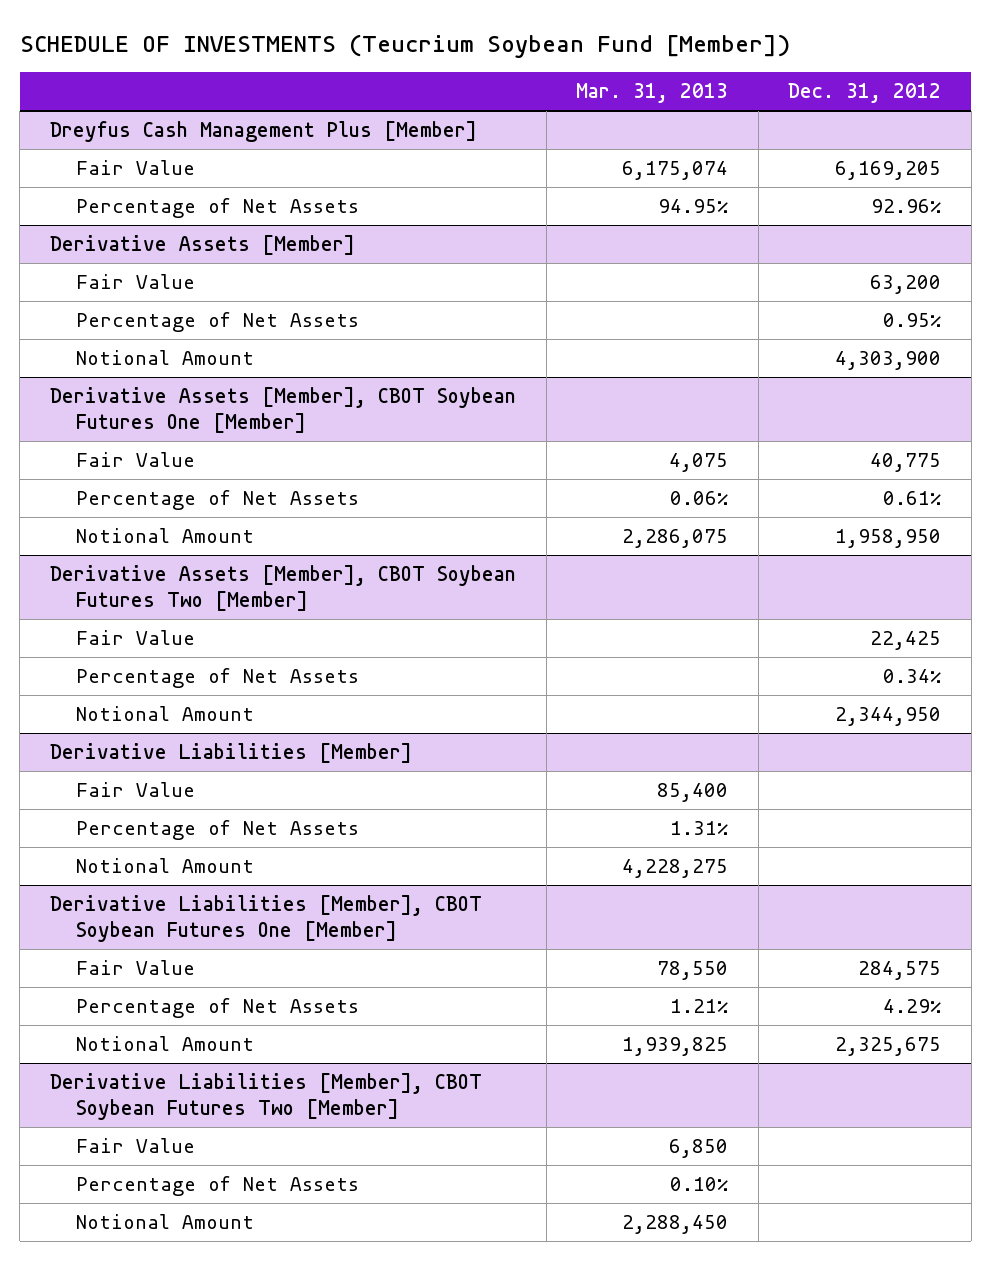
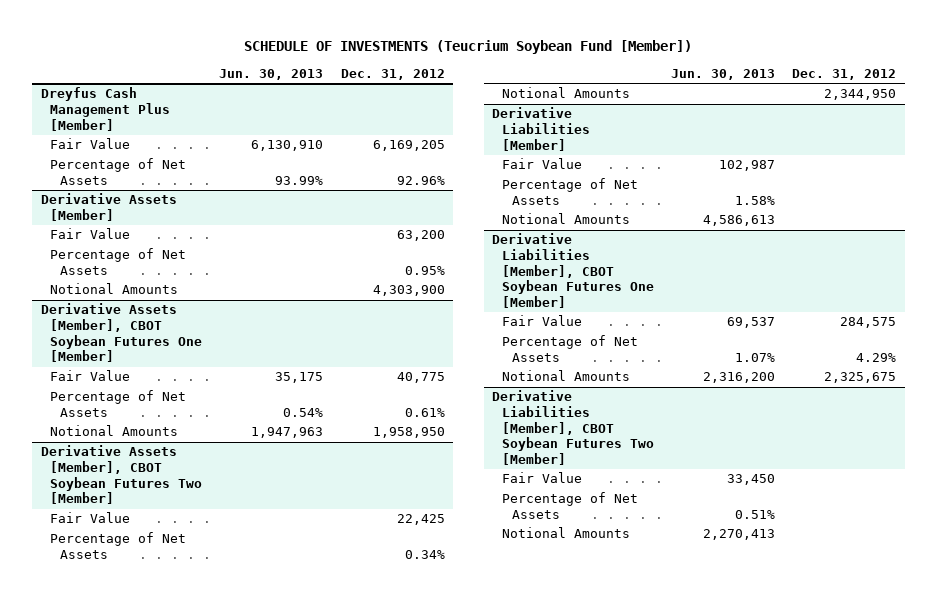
- | Mar. 31, 2013 | Dec. 31, 2012
+ | Jun. 30, 2013 | Dec. 31, 2012
@ Derivative Assets [Member]
- Notional Amount | | 4,303,900
+ Notional Amounts | | 4,303,900
@ Derivative Assets [Member], CBOT Soybean Futures One [Member]
- Notional Amount | 2,286,075 | 1,958,950
+ Notional Amounts | 1,947,963 | 1,958,950
@ Derivative Assets [Member], CBOT Soybean Futures Two [Member]
- Notional Amount | | 2,344,950
+ Notional Amounts | | 2,344,950
@ Derivative Liabilities [Member]
- Notional Amount | 4,228,275 |
+ Notional Amounts | 4,586,613 |
@ Derivative Liabilities [Member], CBOT Soybean Futures One [Member]
- Notional Amount | 1,939,825 | 2,325,675
+ Notional Amounts | 2,316,200 | 2,325,675
@ Derivative Liabilities [Member], CBOT Soybean Futures Two [Member]
- Notional Amount | 2,288,450 |
+ Notional Amounts | 2,270,413 |

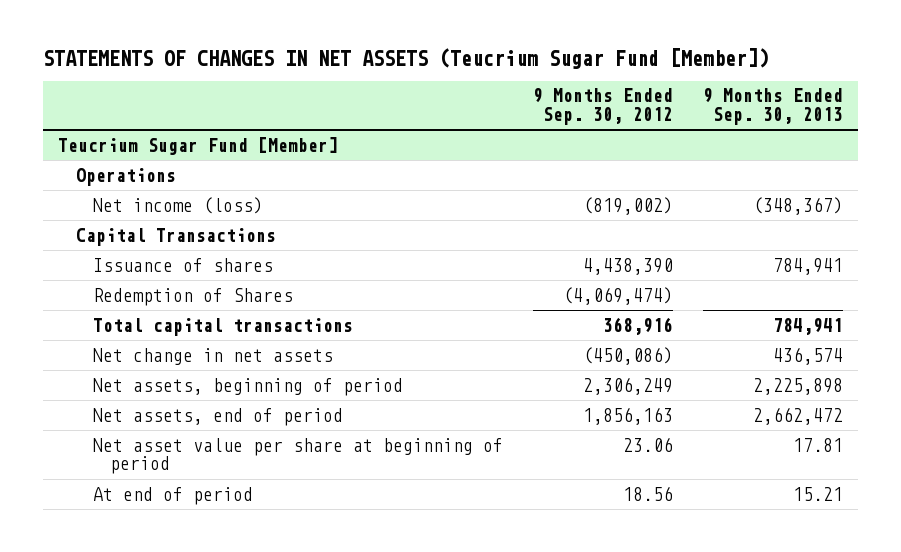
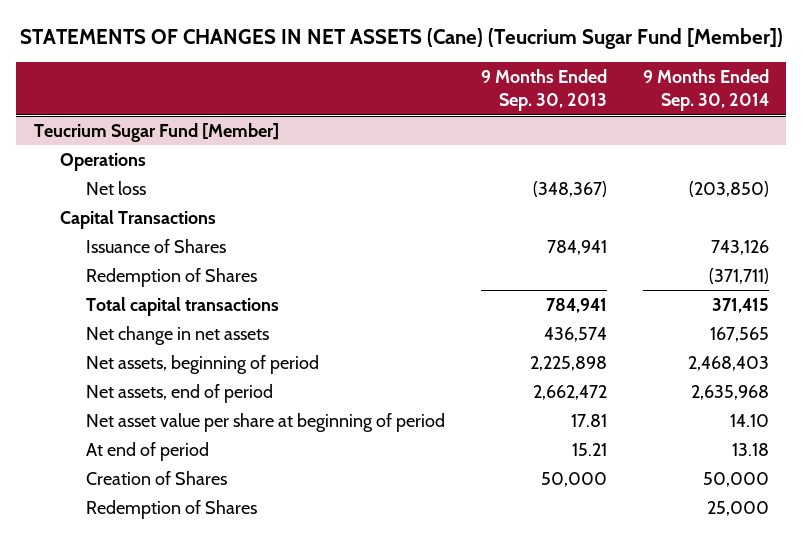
- STATEMENTS OF CHANGES IN NET ASSETS (Teucrium Sugar Fund [Member])
+ STATEMENTS OF CHANGES IN NET ASSETS (Cane) (Teucrium Sugar Fund [Member])
- | 9 Months Ended Sep. 30, 2012 | 9 Months Ended Sep. 30, 2013
+ | 9 Months Ended Sep. 30, 2013 | 9 Months Ended Sep. 30, 2014
@ Teucrium Sugar Fund [Member]
- Net income (loss) | (819,002) | (348,367)
+ Net loss | (348,367) | (203,850)
- Issuance of shares | 4,438,390 | 784,941
+ Issuance of Shares | 784,941 | 743,126
+ Creation of Shares | 50,000 | 50,000
+ Redemption of Shares | | 25,000

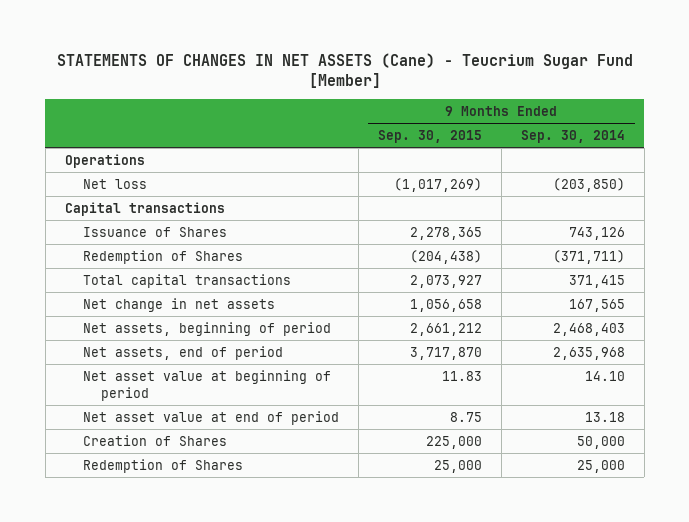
- STATEMENTS OF CHANGES IN NET ASSETS (Cane) (Teucrium Sugar Fund [Member])
+ STATEMENTS OF CHANGES IN NET ASSETS (Cane) - Teucrium Sugar Fund [Member]
- | 9 Months Ended Sep. 30, 2013 | 9 Months Ended Sep. 30, 2014
+ | 9 Months Ended Sep. 30, 2015 | 9 Months Ended Sep. 30, 2014
- Teucrium Sugar Fund [Member]
- Capital Transactions
+ Capital transactions
- Net asset value per share at beginning of period | 17.81 | 14.10
- At end of period | 15.21 | 13.18
+ Net asset value at beginning of period | 11.83 | 14.10
+ Net asset value at end of period | 8.75 | 13.18

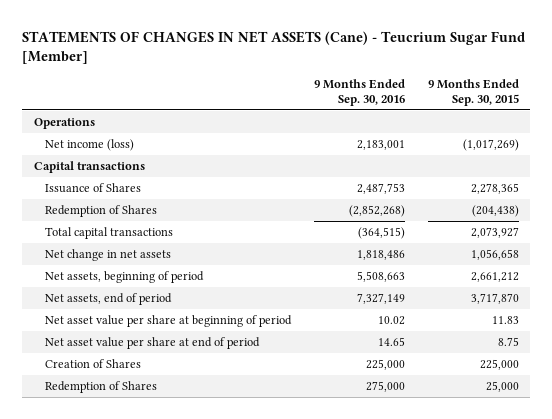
- | 9 Months Ended Sep. 30, 2015 | 9 Months Ended Sep. 30, 2014
+ | 9 Months Ended Sep. 30, 2016 | 9 Months Ended Sep. 30, 2015
- Net loss | (1,017,269) | (203,850)
+ Net income (loss) | 2,183,001 | (1,017,269)
- Net asset value at beginning of period | 11.83 | 14.10
- Net asset value at end of period | 8.75 | 13.18
+ Net asset value per share at beginning of period | 10.02 | 11.83
+ Net asset value per share at end of period | 14.65 | 8.75

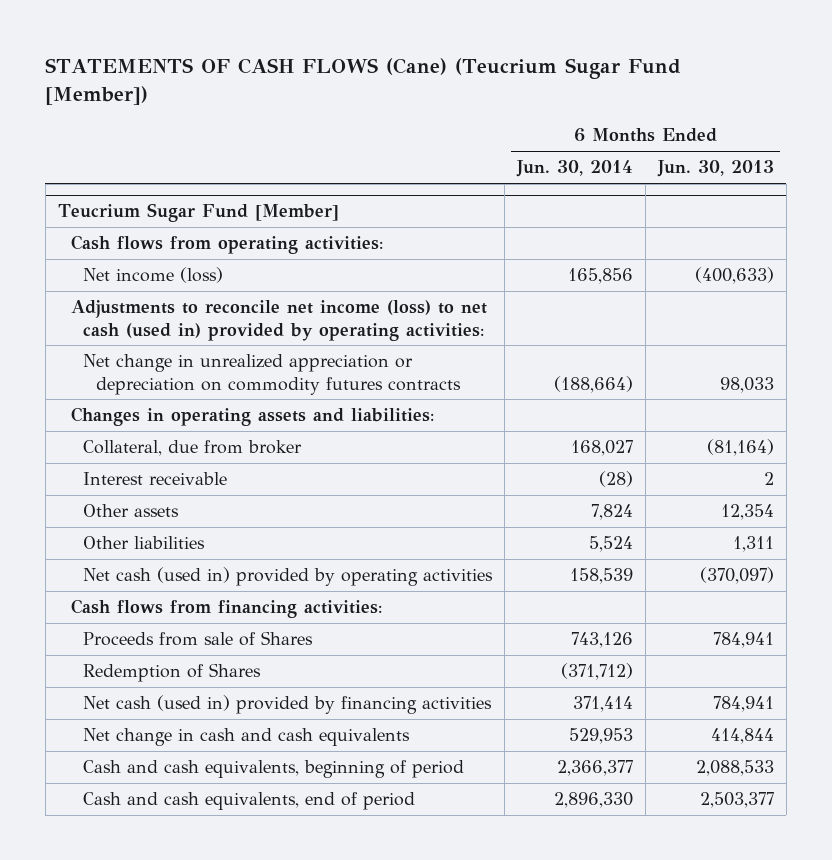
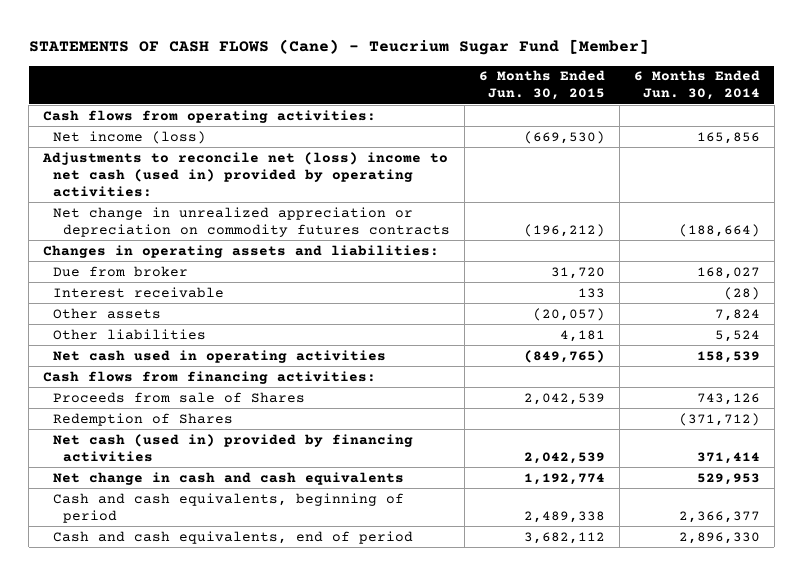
- STATEMENTS OF CASH FLOWS (Cane) (Teucrium Sugar Fund [Member])
+ STATEMENTS OF CASH FLOWS (Cane) - Teucrium Sugar Fund [Member]
- | 6 Months Ended Jun. 30, 2014 | 6 Months Ended Jun. 30, 2013
+ | 6 Months Ended Jun. 30, 2015 | 6 Months Ended Jun. 30, 2014
- Teucrium Sugar Fund [Member]
- Adjustments to reconcile net income (loss) to net cash (used in) provided by operating activities:
+ Adjustments to reconcile net (loss) income to net cash (used in) provided by operating activities:
- Collateral, due from broker | 168,027 | (81,164)
+ Due from broker | 31,720 | 168,027
- Net cash (used in) provided by operating activities | 158,539 | (370,097)
+ Net cash used in operating activities | (849,765) | 158,539

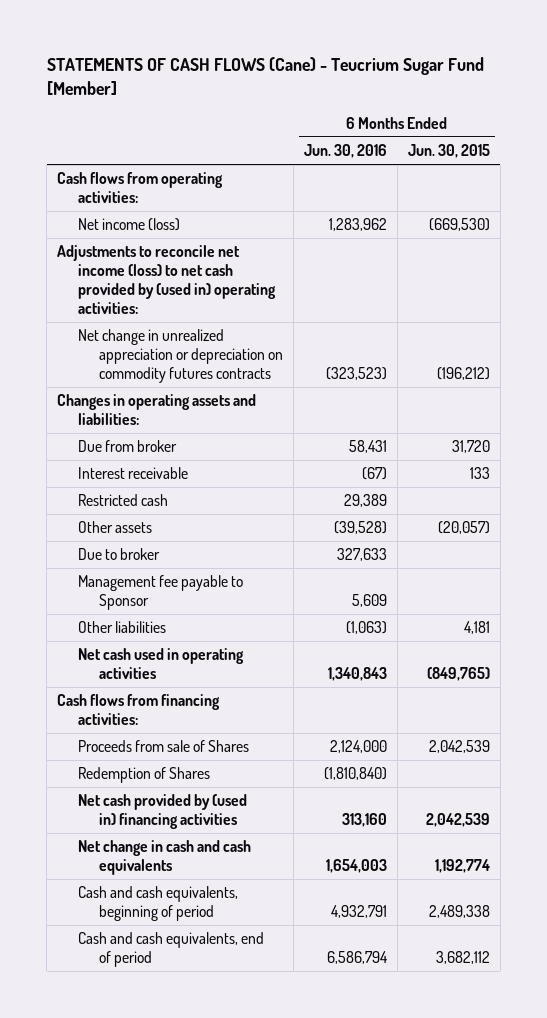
- | 6 Months Ended Jun. 30, 2015 | 6 Months Ended Jun. 30, 2014
+ | 6 Months Ended Jun. 30, 2016 | 6 Months Ended Jun. 30, 2015
- Adjustments to reconcile net (loss) income to net cash (used in) provided by operating activities:
+ Adjustments to reconcile net income (loss) to net cash provided by (used in) operating activities:
+ Restricted cash | 29,389 |
+ Due to broker | 327,633 |
+ Management fee payable to Sponsor | 5,609 |
- Net cash (used in) provided by financing activities | 2,042,539 | 371,414
+ Net cash provided by (used in) financing activities | 313,160 | 2,042,539

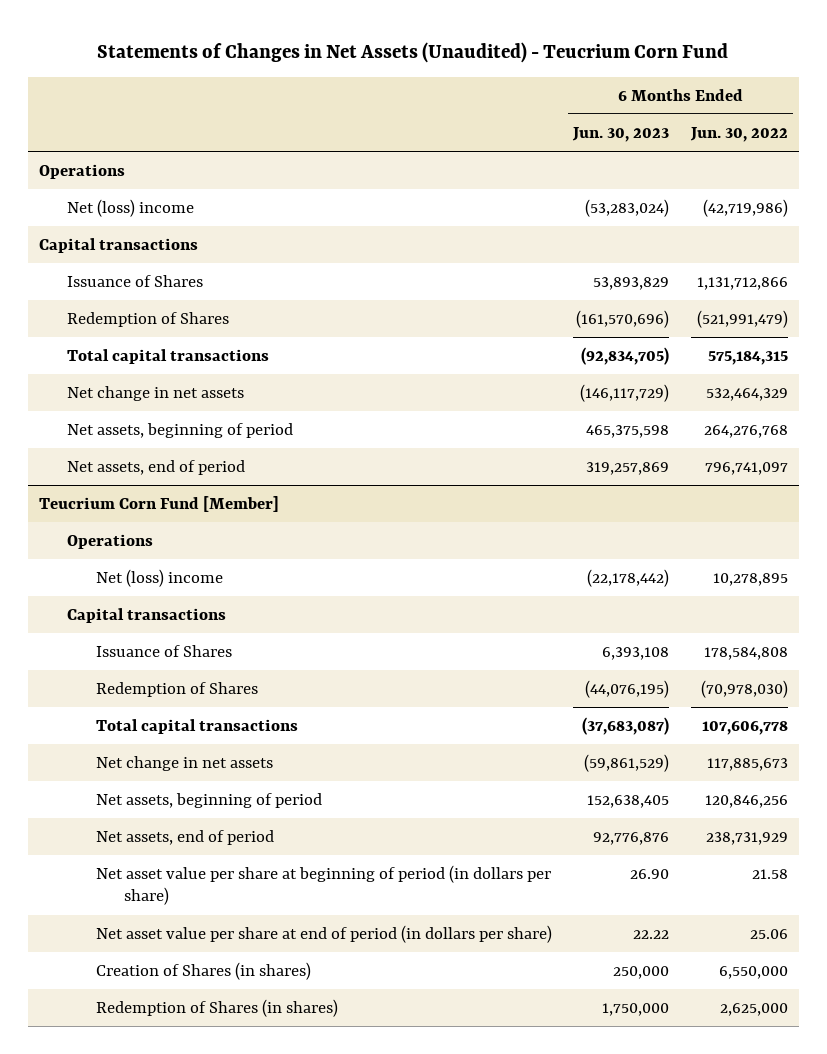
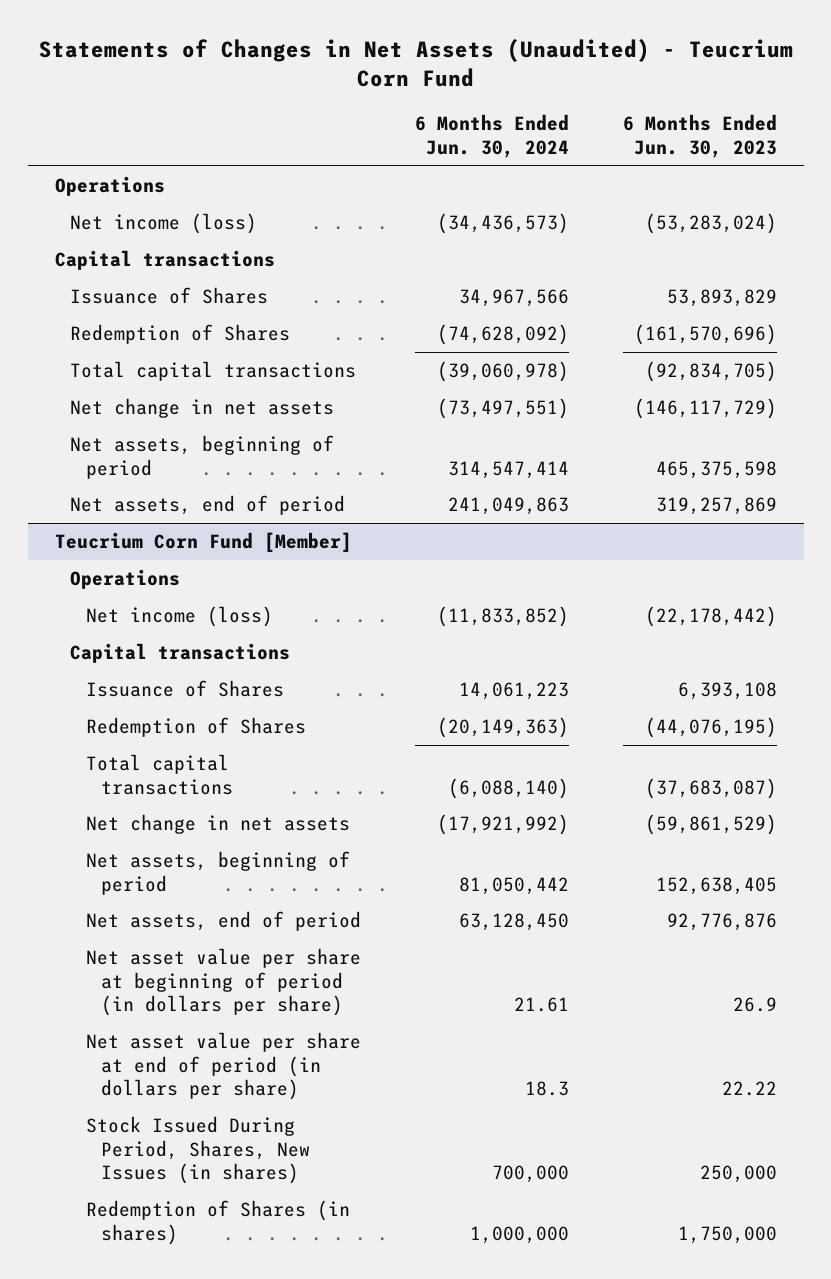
- | 6 Months Ended Jun. 30, 2023 | 6 Months Ended Jun. 30, 2022
+ | 6 Months Ended Jun. 30, 2024 | 6 Months Ended Jun. 30, 2023
- Net (loss) income | (53,283,024) | (42,719,986)
+ Net income (loss) | (34,436,573) | (53,283,024)
@ Teucrium Corn Fund [Member]
- Net (loss) income | (22,178,442) | 10,278,895
+ Net income (loss) | (11,833,852) | (22,178,442)
- Net asset value per share at beginning of period (in dollars per share) | 26.90 | 21.58
+ Net asset value per share at beginning of period (in dollars per share) | 21.61 | 26.9
- Creation of Shares (in shares) | 250,000 | 6,550,000
+ Stock Issued During Period, Shares, New Issues (in shares) | 700,000 | 250,000

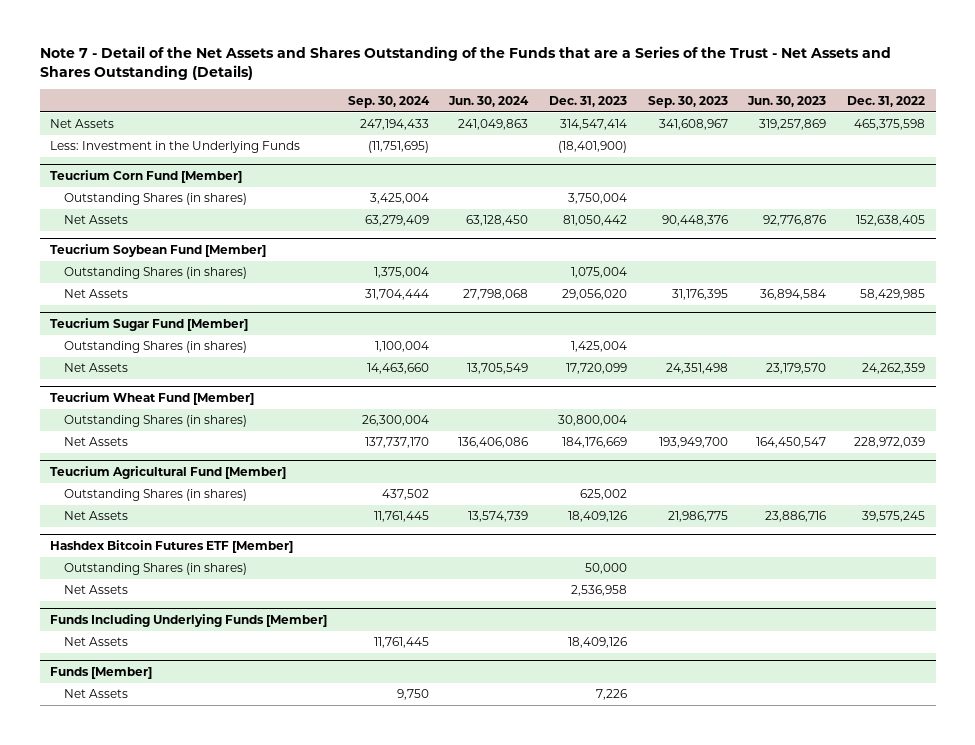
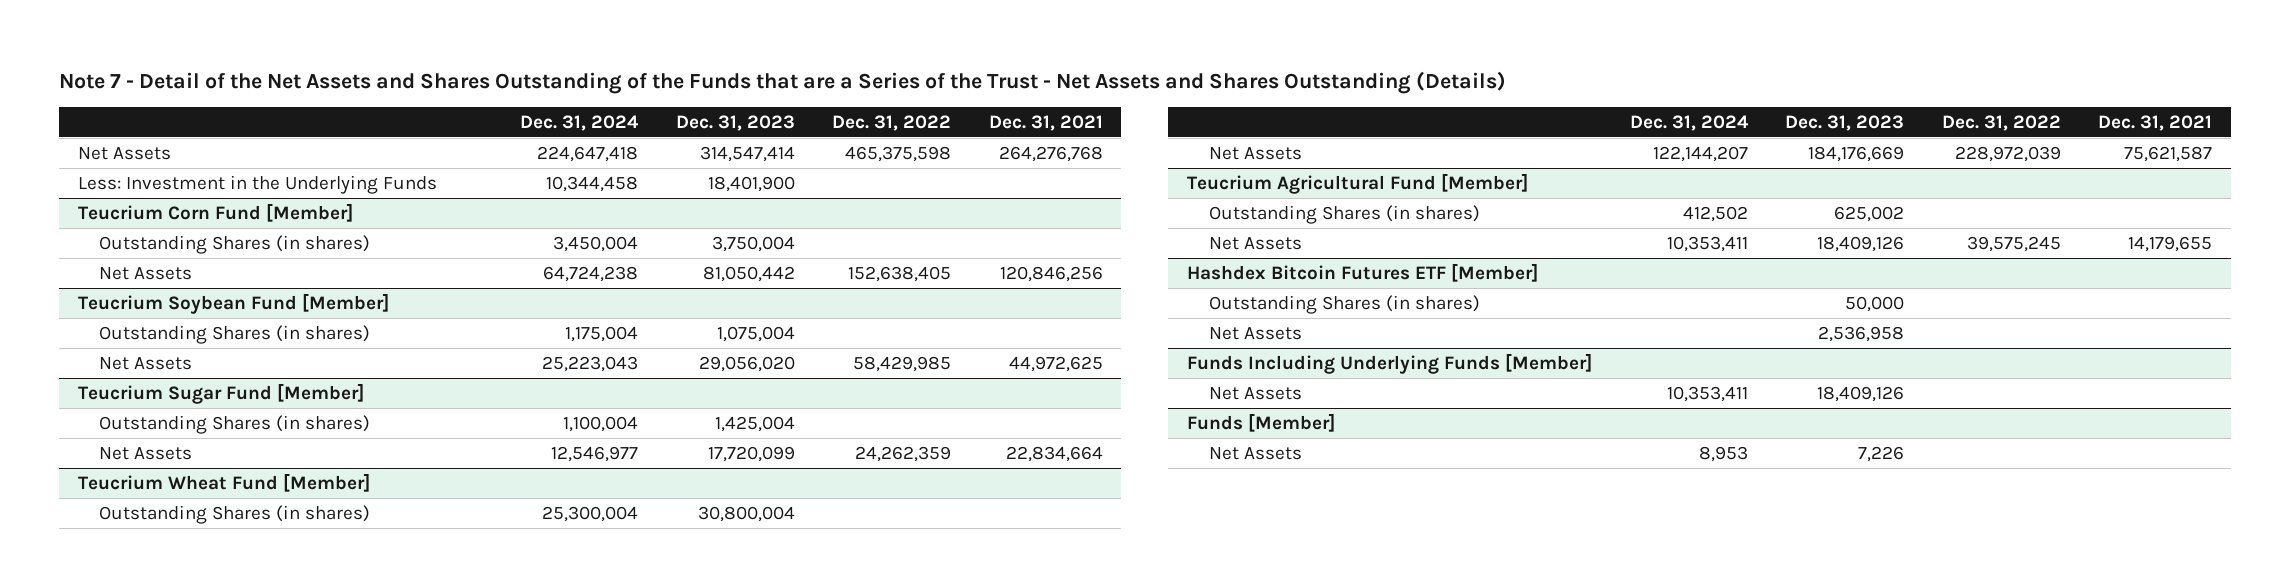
- | Sep. 30, 2024 | Jun. 30, 2024 | Dec. 31, 2023 | Sep. 30, 2023 | Jun. 30, 2023 | Dec. 31, 2022
+ | Dec. 31, 2024 | Dec. 31, 2023 | Dec. 31, 2022 | Dec. 31, 2021
- Less: Investment in the Underlying Funds | (11,751,695) | | (18,401,900) | | |
+ Less: Investment in the Underlying Funds | 10,344,458 | 18,401,900 | |

